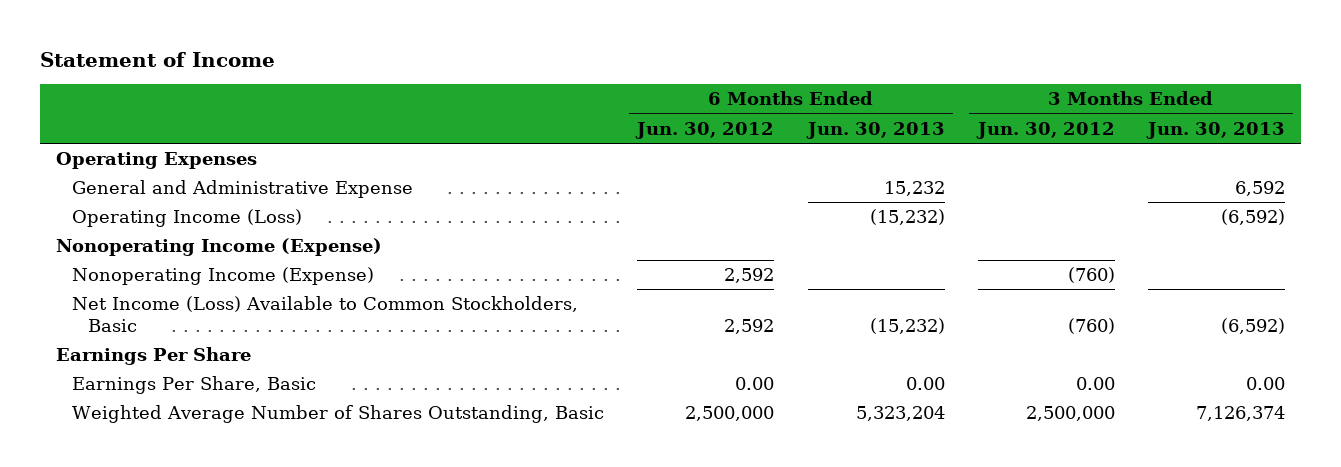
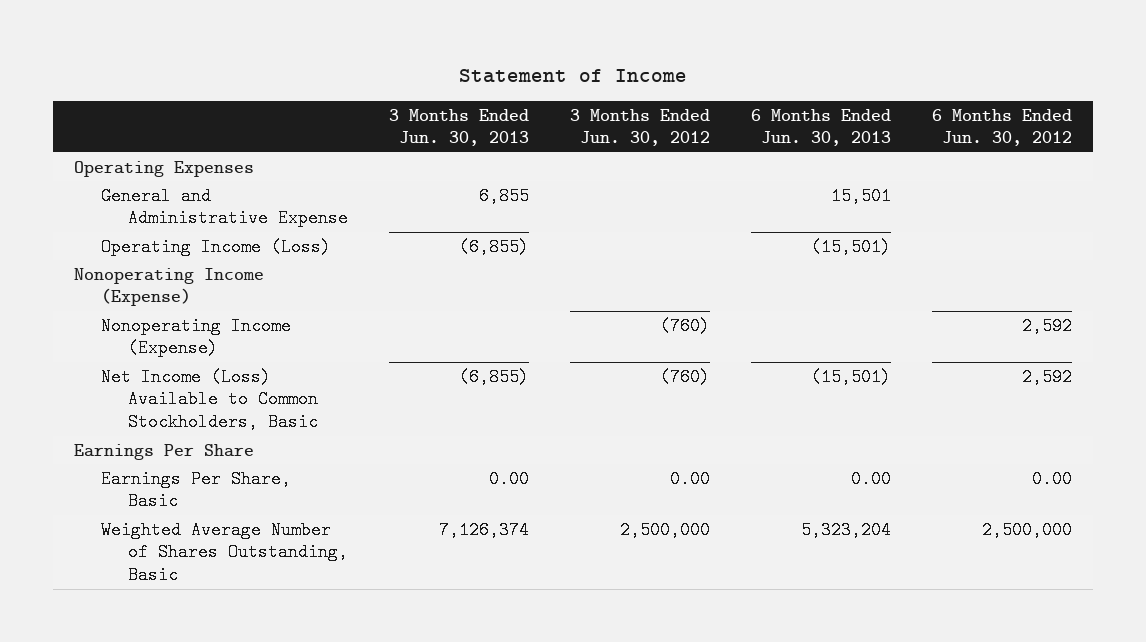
- | 6 Months Ended Jun. 30, 2012 | 6 Months Ended Jun. 30, 2013 | 3 Months Ended Jun. 30, 2012 | 3 Months Ended Jun. 30, 2013
+ | 3 Months Ended Jun. 30, 2013 | 3 Months Ended Jun. 30, 2012 | 6 Months Ended Jun. 30, 2013 | 6 Months Ended Jun. 30, 2012
- General and Administrative Expense | | 15,232 | | 6,592
- Operating Income (Loss) | | (15,232) | | (6,592)
+ General and Administrative Expense | 6,855 | | 15,501 |
+ Operating Income (Loss) | (6,855) | | (15,501) |
- Net Income (Loss) Available to Common Stockholders, Basic | 2,592 | (15,232) | (760) | (6,592)
+ Net Income (Loss) Available to Common Stockholders, Basic | (6,855) | (760) | (15,501) | 2,592

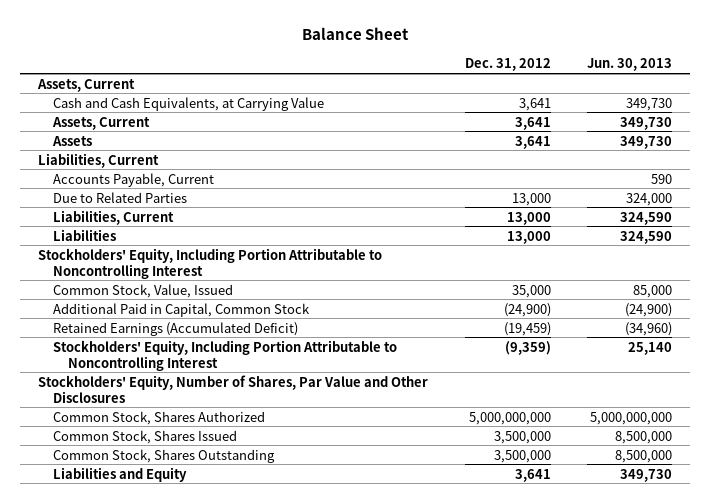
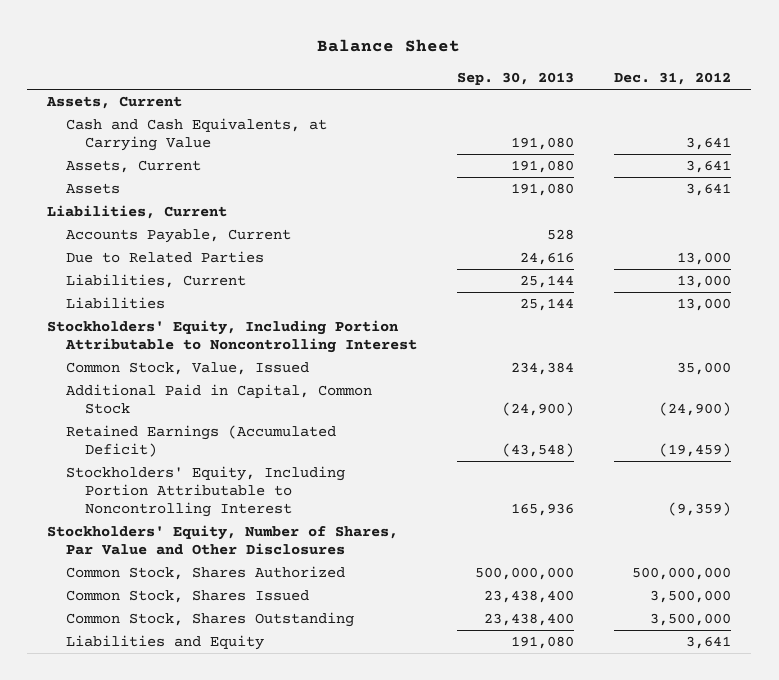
- | Dec. 31, 2012 | Jun. 30, 2013
+ | Sep. 30, 2013 | Dec. 31, 2012
- Common Stock, Shares Authorized | 5,000,000,000 | 5,000,000,000
+ Common Stock, Shares Authorized | 500,000,000 | 500,000,000

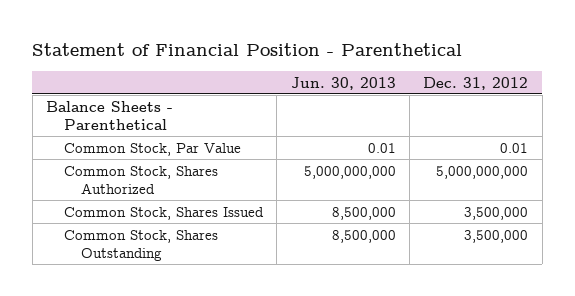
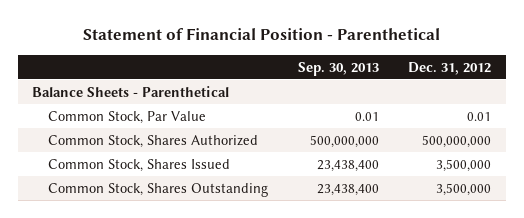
- | Jun. 30, 2013 | Dec. 31, 2012
+ | Sep. 30, 2013 | Dec. 31, 2012
- Common Stock, Shares Authorized | 5,000,000,000 | 5,000,000,000
+ Common Stock, Shares Authorized | 500,000,000 | 500,000,000

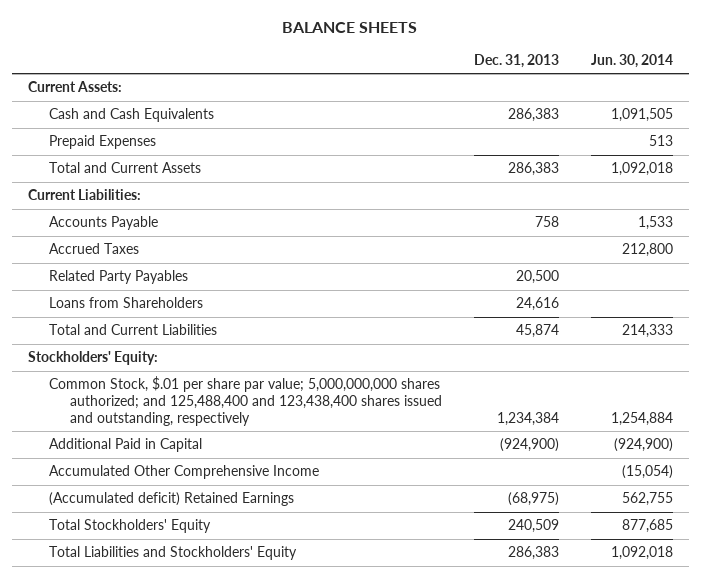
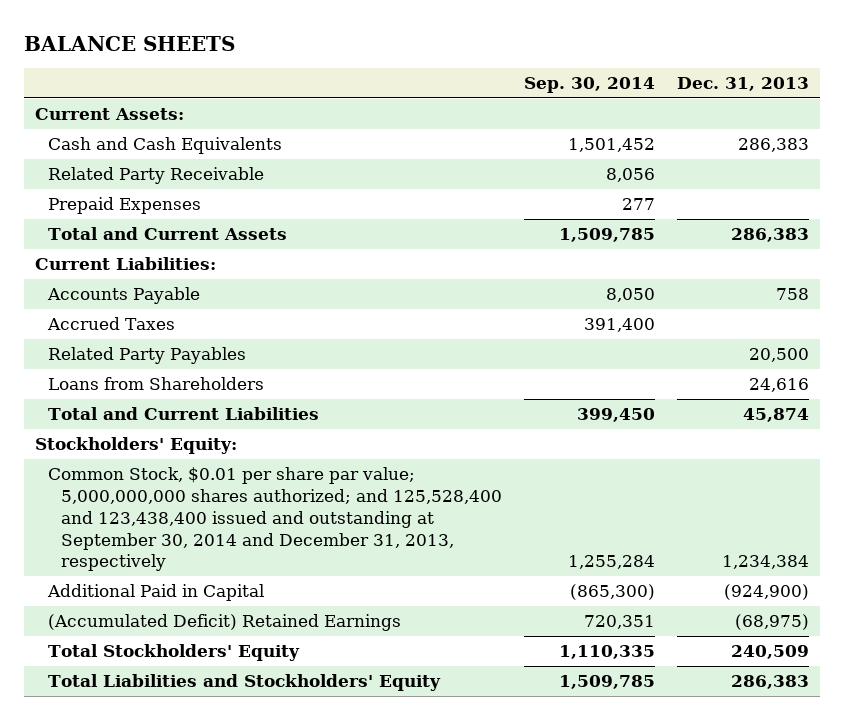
- | Dec. 31, 2013 | Jun. 30, 2014
+ | Sep. 30, 2014 | Dec. 31, 2013
+ Related Party Receivable | 8,056 |
- Common Stock, $.01 per share par value; 5,000,000,000 shares authorized; and 125,488,400 and 123,438,400 shares issued and outstanding, respectively | 1,234,384 | 1,254,884
+ Common Stock, $0.01 per share par value; 5,000,000,000 shares authorized; and 125,528,400 and 123,438,400 issued and outstanding at September 30, 2014 and December 31, 2013, respectively | 1,255,284 | 1,234,384
- Accumulated Other Comprehensive Income | | (15,054)
- (Accumulated deficit) Retained Earnings | (68,975) | 562,755
+ (Accumulated Deficit) Retained Earnings | 720,351 | (68,975)

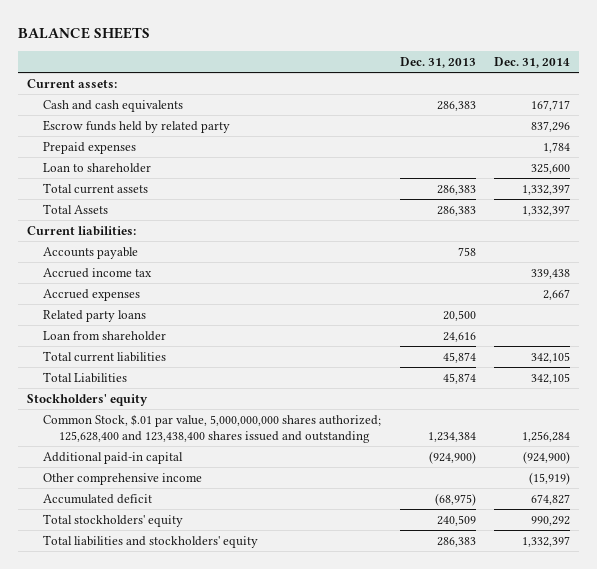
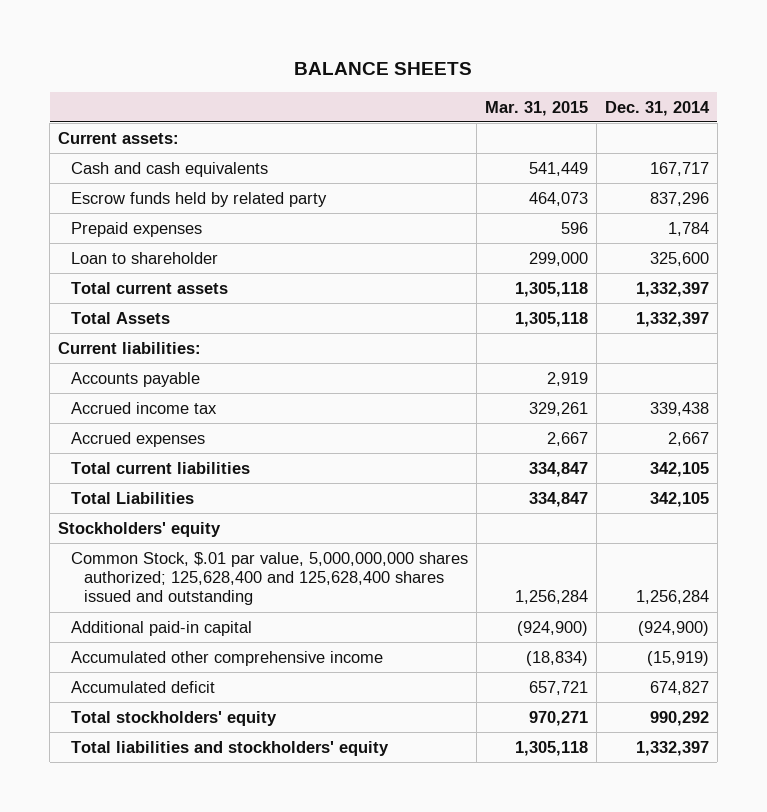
- | Dec. 31, 2013 | Dec. 31, 2014
+ | Mar. 31, 2015 | Dec. 31, 2014
- Related party loans | 20,500 |
- Loan from shareholder | 24,616 |
- Common Stock, $.01 par value, 5,000,000,000 shares authorized; 125,628,400 and 123,438,400 shares issued and outstanding | 1,234,384 | 1,256,284
+ Common Stock, $.01 par value, 5,000,000,000 shares authorized; 125,628,400 and 125,628,400 shares issued and outstanding | 1,256,284 | 1,256,284
- Other comprehensive income | | (15,919)
+ Accumulated other comprehensive income | (18,834) | (15,919)

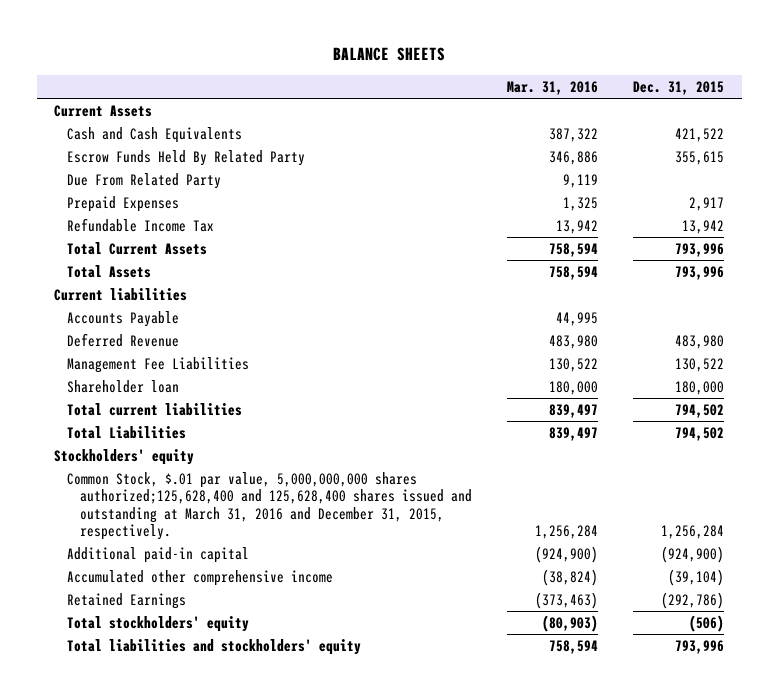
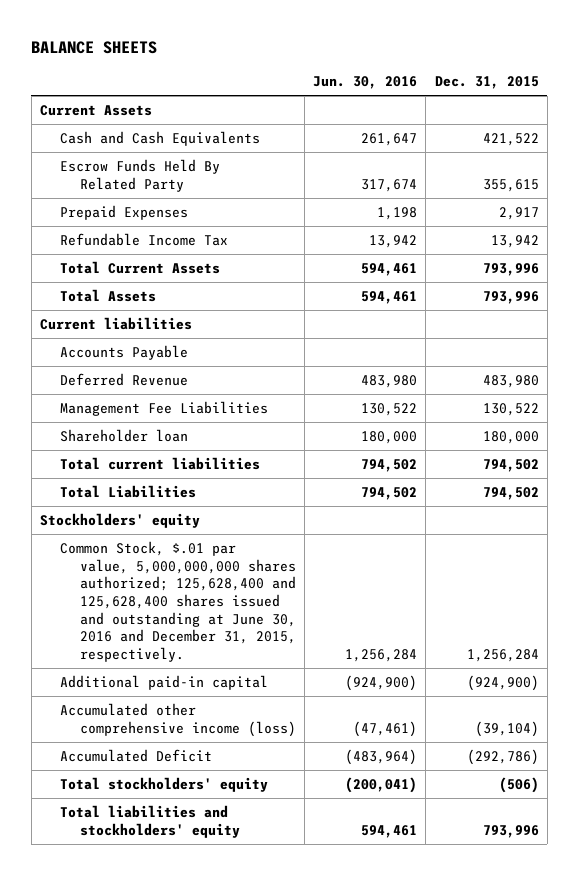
- | Mar. 31, 2016 | Dec. 31, 2015
+ | Jun. 30, 2016 | Dec. 31, 2015
- Due From Related Party | 9,119 |
- Common Stock, $.01 par value, 5,000,000,000 shares authorized;125,628,400 and 125,628,400 shares issued and outstanding at March 31, 2016 and December 31, 2015, respectively. | 1,256,284 | 1,256,284
+ Common Stock, $.01 par value, 5,000,000,000 shares authorized; 125,628,400 and 125,628,400 shares issued and outstanding at June 30, 2016 and December 31, 2015, respectively. | 1,256,284 | 1,256,284
- Accumulated other comprehensive income | (38,824) | (39,104)
- Retained Earnings | (373,463) | (292,786)
+ Accumulated other comprehensive income (loss) | (47,461) | (39,104)
+ Accumulated Deficit | (483,964) | (292,786)

